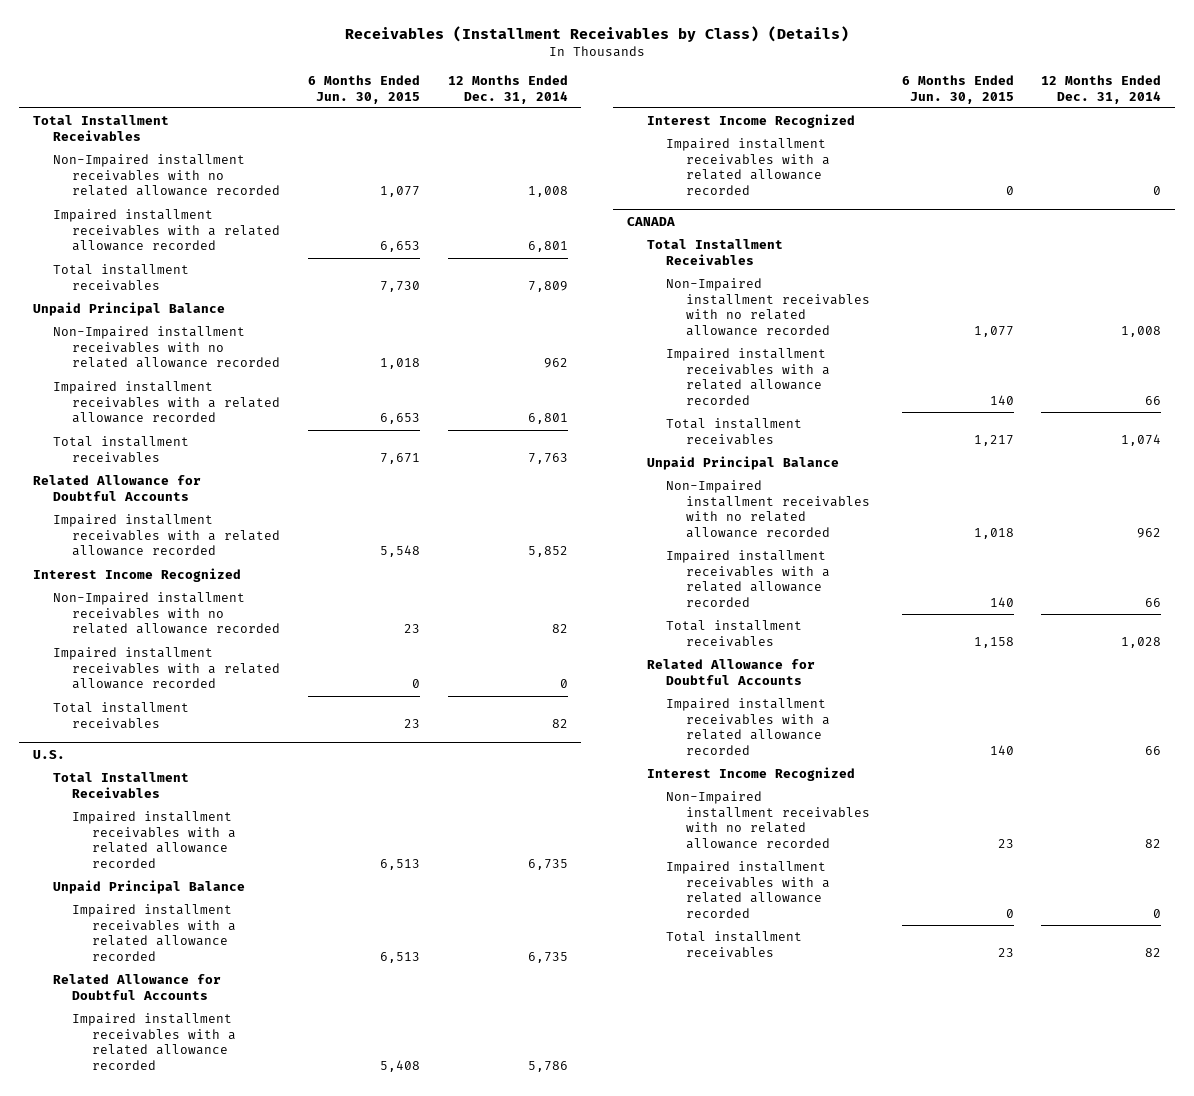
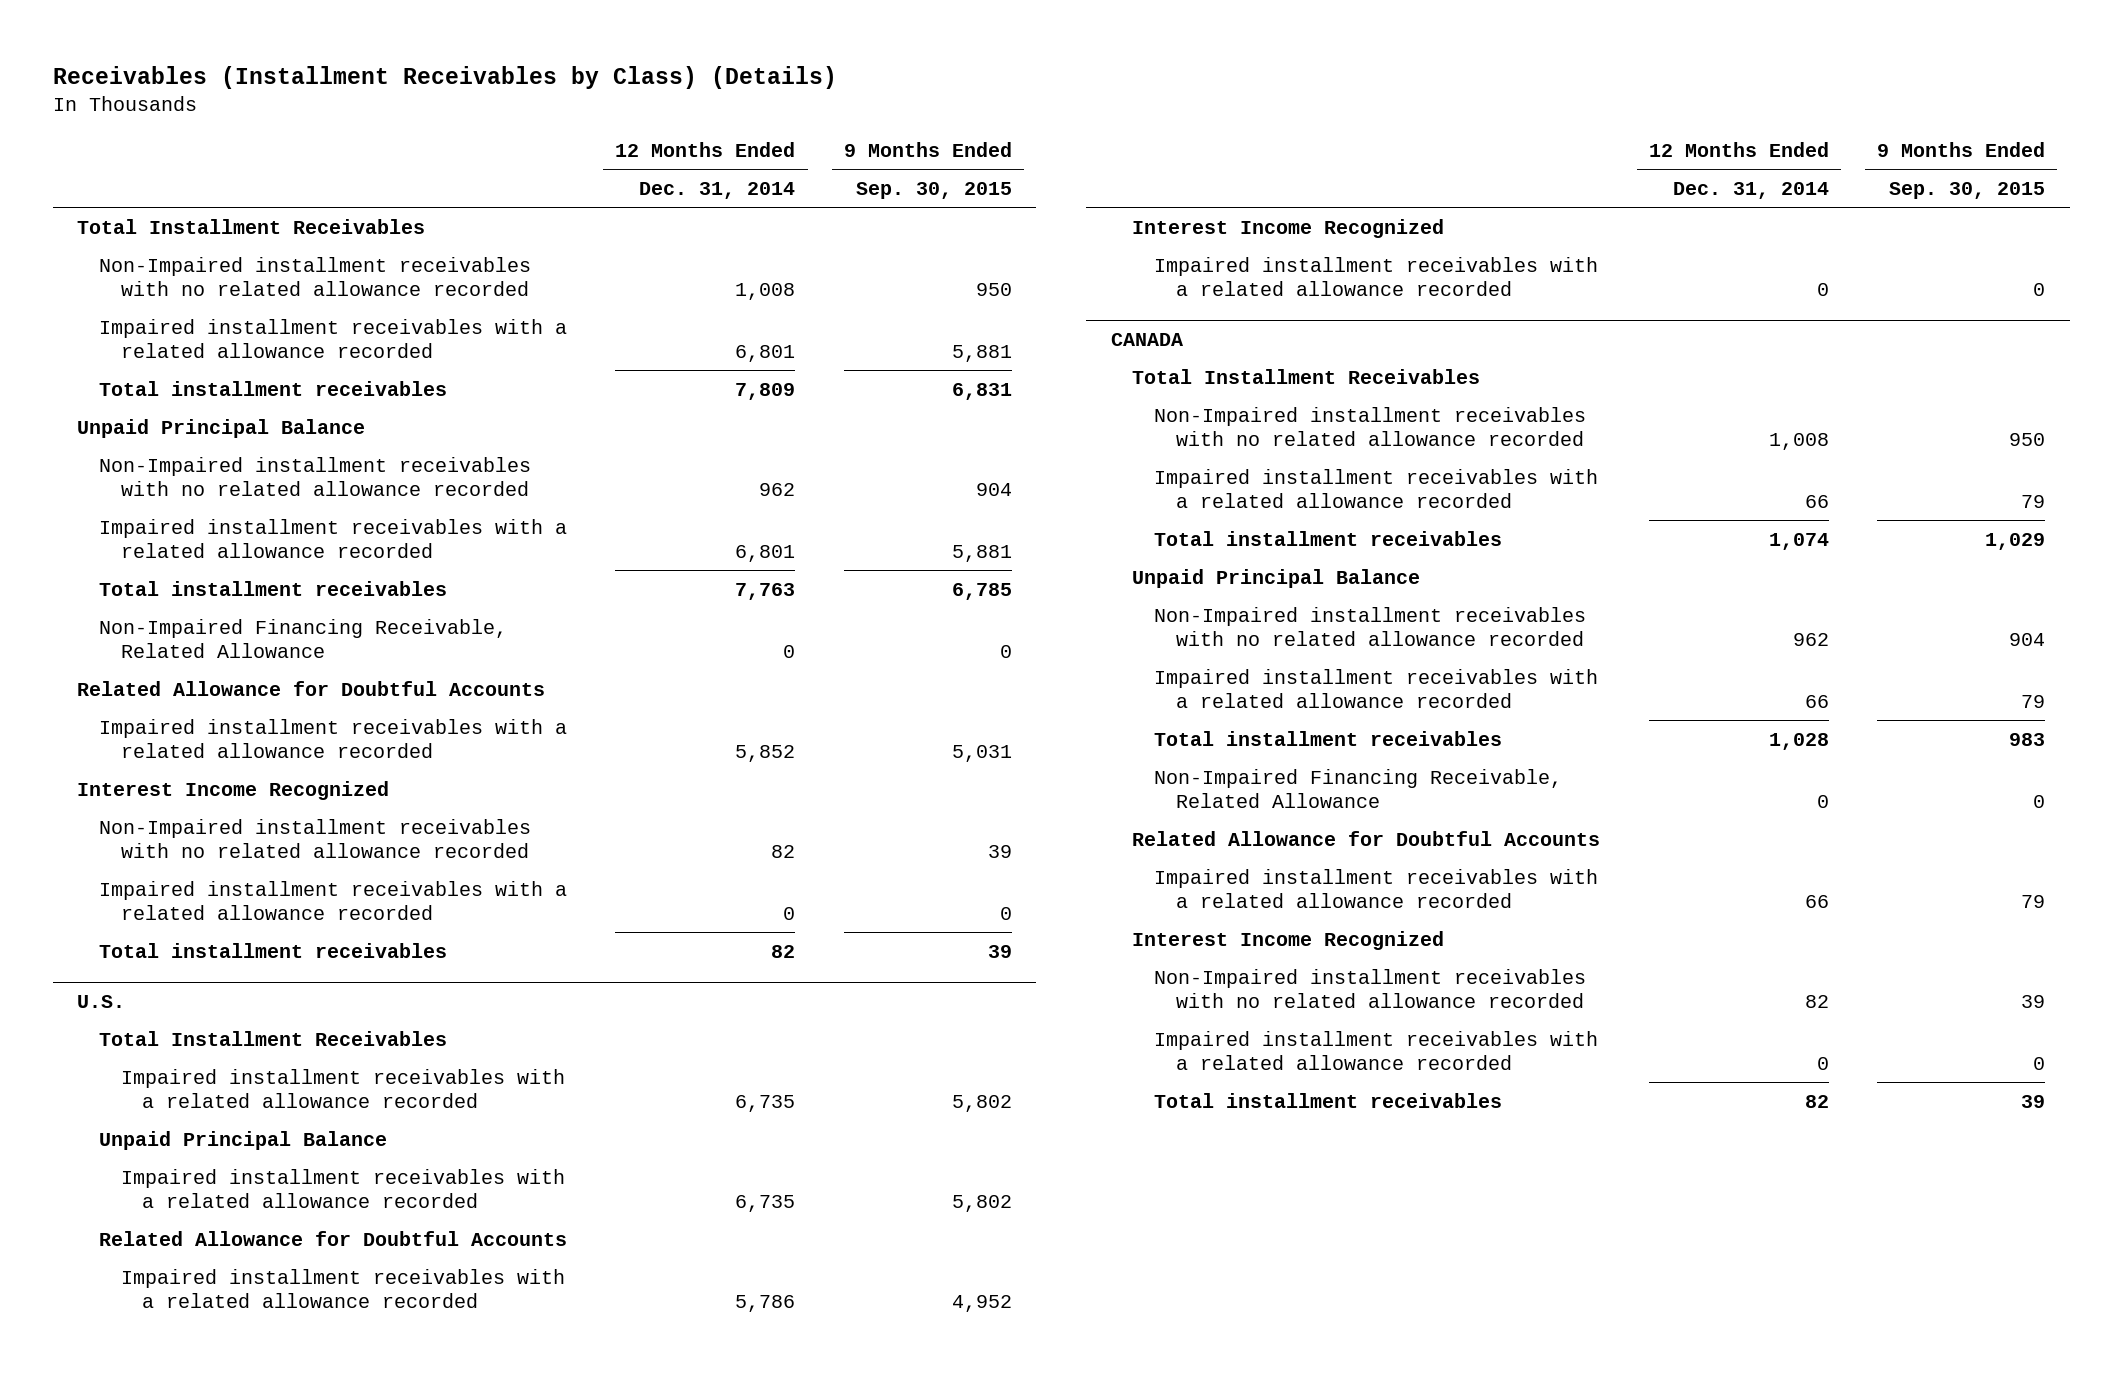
- | 6 Months Ended Jun. 30, 2015 | 12 Months Ended Dec. 31, 2014
+ | 12 Months Ended Dec. 31, 2014 | 9 Months Ended Sep. 30, 2015
+ Non-Impaired Financing Receivable, Related Allowance | 0 | 0
@ CANADA
+ Non-Impaired Financing Receivable, Related Allowance | 0 | 0

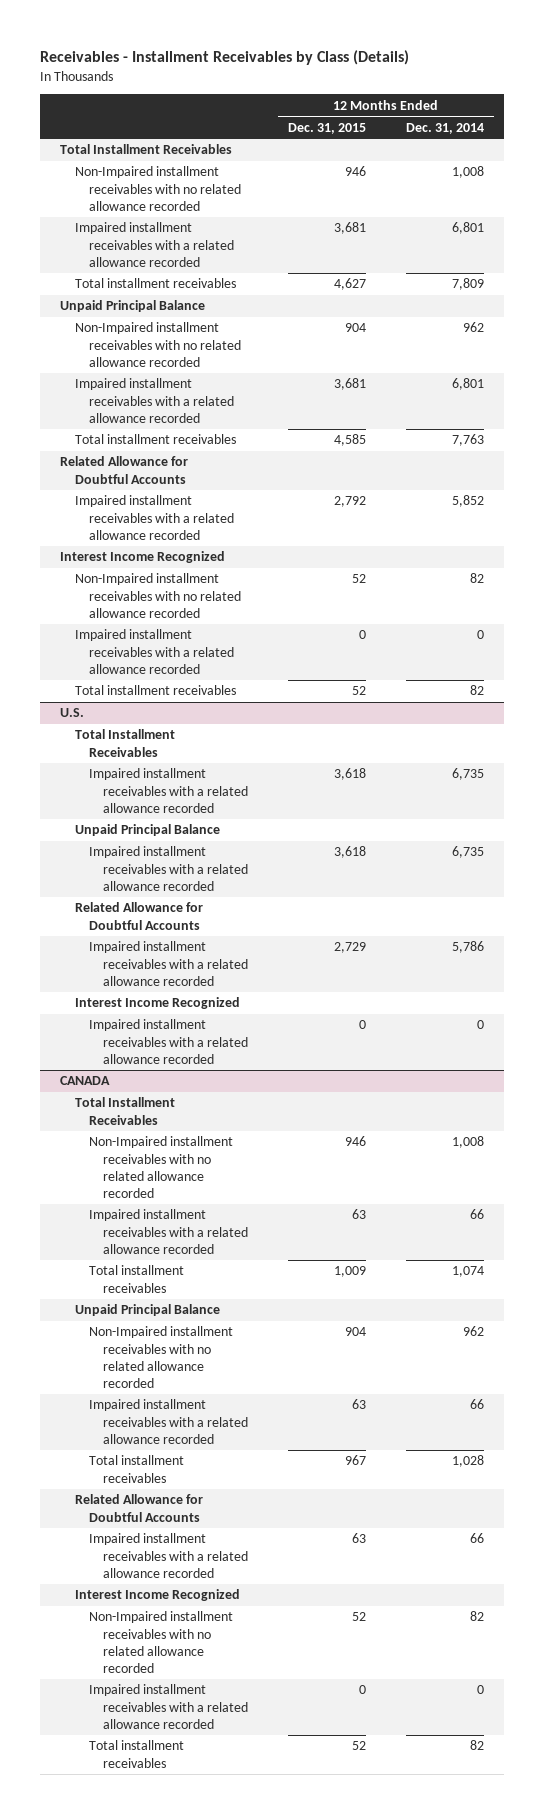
- Receivables (Installment Receivables by Class) (Details)
+ Receivables - Installment Receivables by Class (Details)
- | 12 Months Ended Dec. 31, 2014 | 9 Months Ended Sep. 30, 2015
+ | 12 Months Ended Dec. 31, 2015 | 12 Months Ended Dec. 31, 2014
- Non-Impaired Financing Receivable, Related Allowance | 0 | 0
@ CANADA
- Non-Impaired Financing Receivable, Related Allowance | 0 | 0

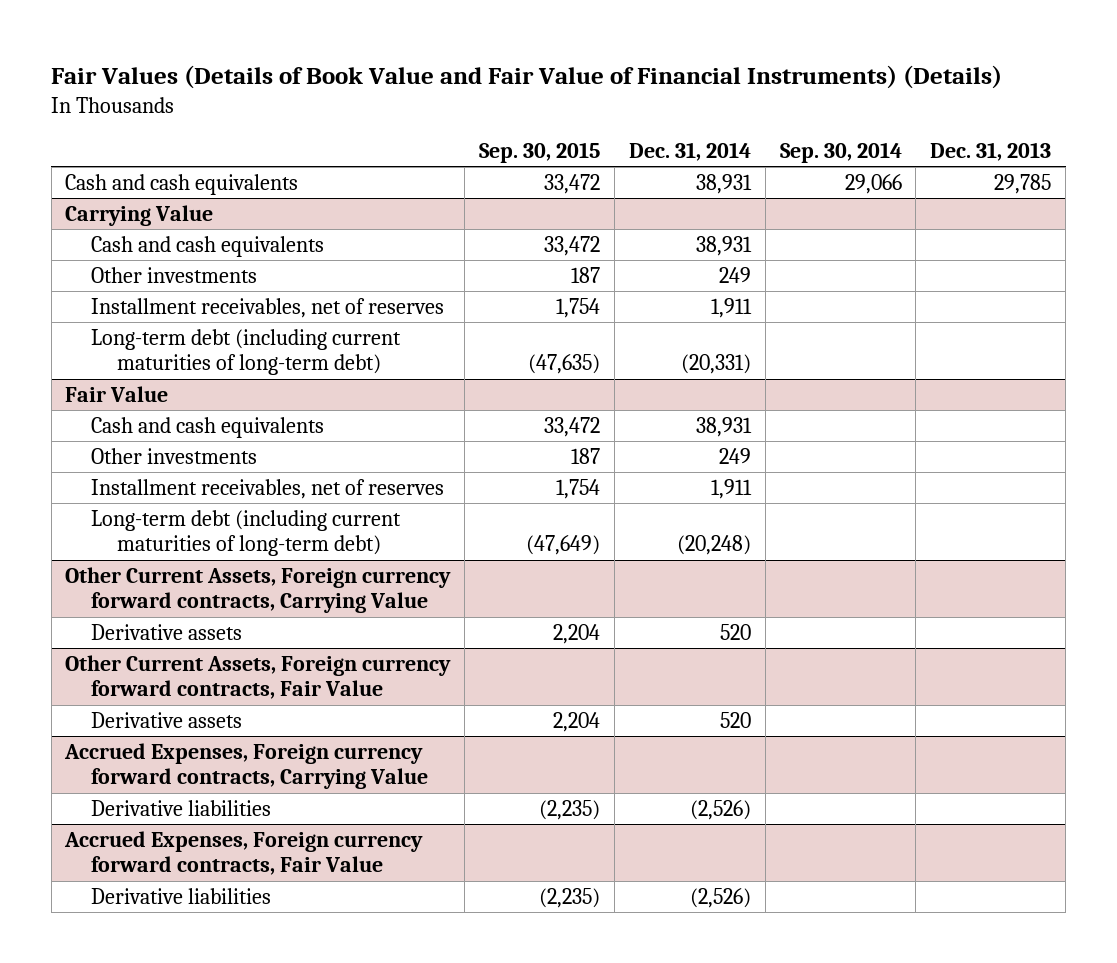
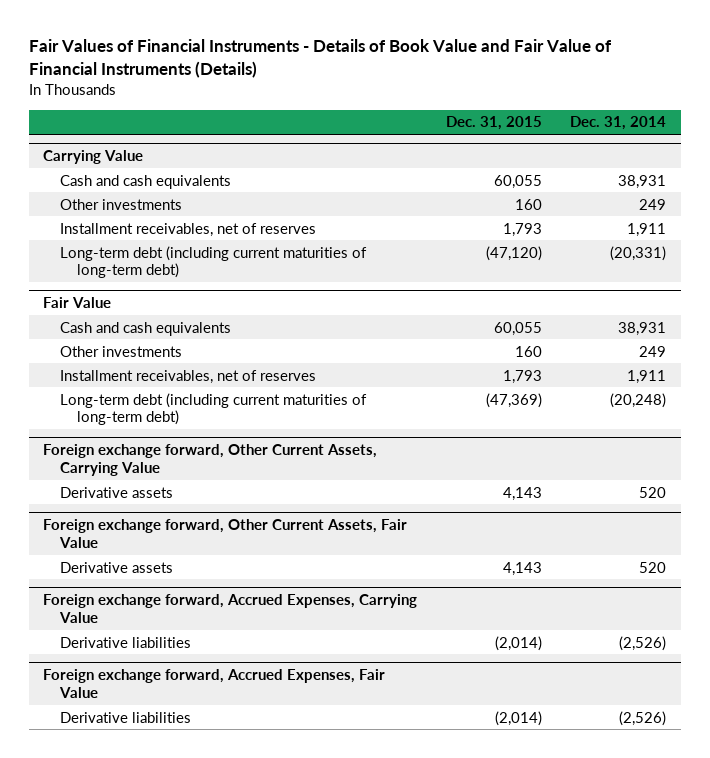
- Fair Values (Details of Book Value and Fair Value of Financial Instruments) (Details)
+ Fair Values of Financial Instruments - Details of Book Value and Fair Value of Financial Instruments (Details)
- | Sep. 30, 2015 | Dec. 31, 2014 | Sep. 30, 2014 | Dec. 31, 2013
+ | Dec. 31, 2015 | Dec. 31, 2014
- Cash and cash equivalents | 33,472 | 38,931 | 29,066 | 29,785
- Other Current Assets, Foreign currency forward contracts, Carrying Value
+ Foreign exchange forward, Other Current Assets, Carrying Value
- Other Current Assets, Foreign currency forward contracts, Fair Value
+ Foreign exchange forward, Other Current Assets, Fair Value
- Accrued Expenses, Foreign currency forward contracts, Carrying Value
+ Foreign exchange forward, Accrued Expenses, Carrying Value
- Accrued Expenses, Foreign currency forward contracts, Fair Value
+ Foreign exchange forward, Accrued Expenses, Fair Value

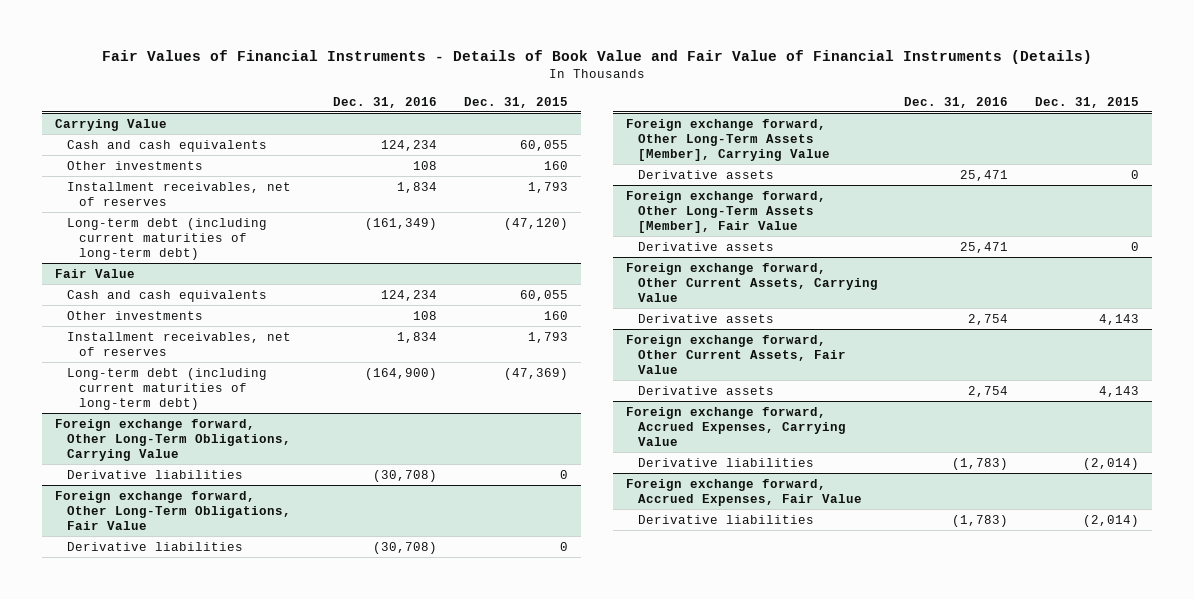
- | Dec. 31, 2015 | Dec. 31, 2014
+ | Dec. 31, 2016 | Dec. 31, 2015
+ Foreign exchange forward, Other Long-Term Obligations, Carrying Value
+ Derivative liabilities | (30,708) | 0
+ Foreign exchange forward, Other Long-Term Obligations, Fair Value
+ Derivative liabilities | (30,708) | 0
+ Foreign exchange forward, Other Long-Term Assets [Member], Carrying Value
+ Derivative assets | 25,471 | 0
+ Foreign exchange forward, Other Long-Term Assets [Member], Fair Value
+ Derivative assets | 25,471 | 0

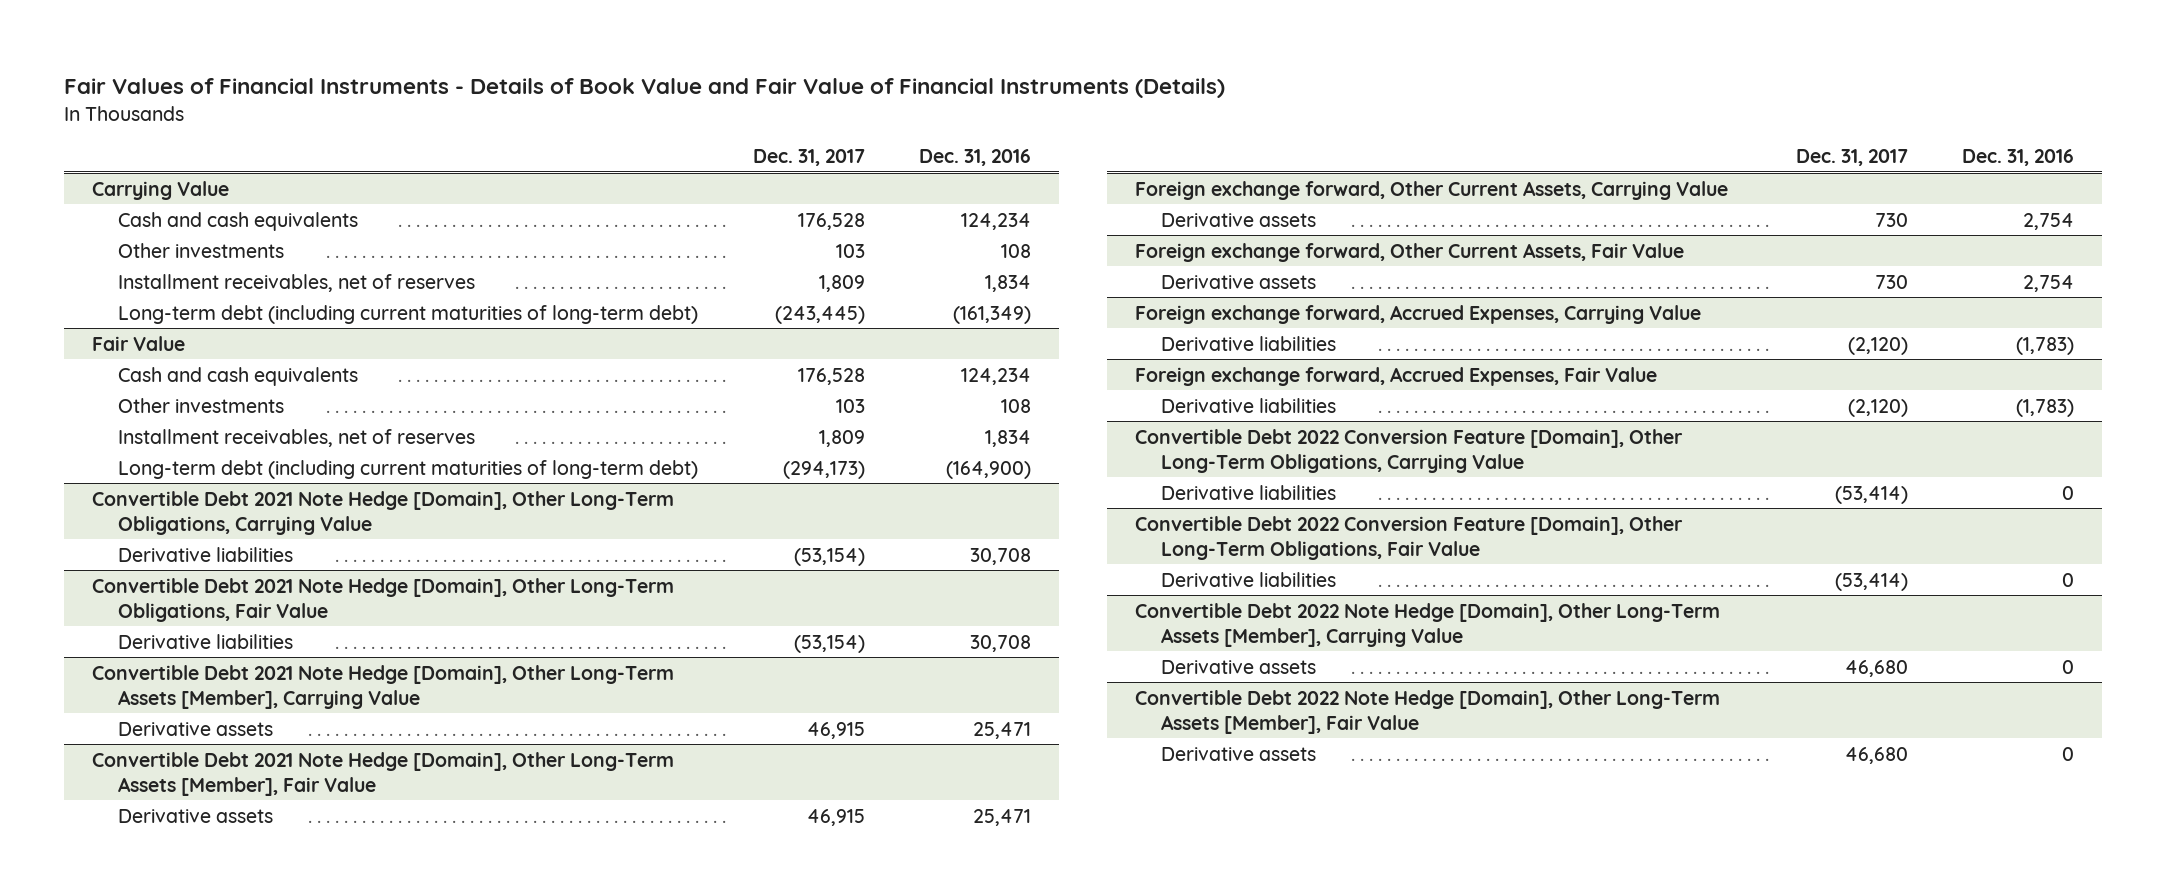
- | Dec. 31, 2016 | Dec. 31, 2015
+ | Dec. 31, 2017 | Dec. 31, 2016
- Foreign exchange forward, Other Long-Term Obligations, Carrying Value
- Derivative liabilities | (30,708) | 0
- Foreign exchange forward, Other Long-Term Obligations, Fair Value
- Derivative liabilities | (30,708) | 0
- Foreign exchange forward, Other Long-Term Assets [Member], Carrying Value
+ Convertible Debt 2021 Note Hedge [Domain], Other Long-Term Obligations, Carrying Value
+ Derivative liabilities | (53,154) | 30,708
+ Convertible Debt 2021 Note Hedge [Domain], Other Long-Term Obligations, Fair Value
+ Derivative liabilities | (53,154) | 30,708
+ Convertible Debt 2021 Note Hedge [Domain], Other Long-Term Assets [Member], Carrying Value
- Foreign exchange forward, Other Long-Term Assets [Member], Fair Value
+ Convertible Debt 2021 Note Hedge [Domain], Other Long-Term Assets [Member], Fair Value
+ Convertible Debt 2022 Conversion Feature [Domain], Other Long-Term Obligations, Carrying Value
+ Derivative liabilities | (53,414) | 0
+ Convertible Debt 2022 Conversion Feature [Domain], Other Long-Term Obligations, Fair Value
+ Derivative liabilities | (53,414) | 0
+ Convertible Debt 2022 Note Hedge [Domain], Other Long-Term Assets [Member], Carrying Value
+ Derivative assets | 46,680 | 0
+ Convertible Debt 2022 Note Hedge [Domain], Other Long-Term Assets [Member], Fair Value
+ Derivative assets | 46,680 | 0

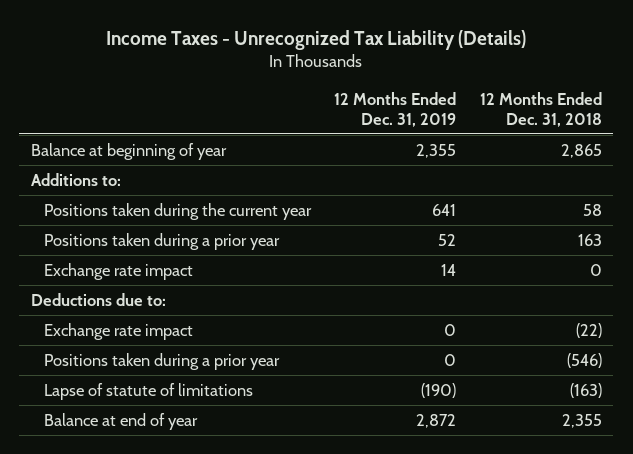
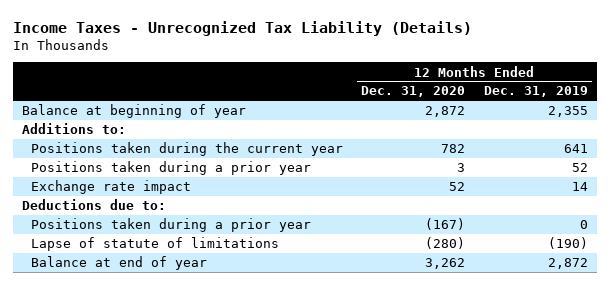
- | 12 Months Ended Dec. 31, 2019 | 12 Months Ended Dec. 31, 2018
+ | 12 Months Ended Dec. 31, 2020 | 12 Months Ended Dec. 31, 2019
- Exchange rate impact | 0 | (22)

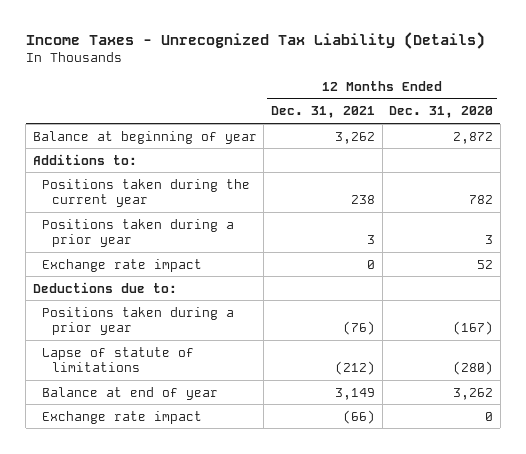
- | 12 Months Ended Dec. 31, 2020 | 12 Months Ended Dec. 31, 2019
+ | 12 Months Ended Dec. 31, 2021 | 12 Months Ended Dec. 31, 2020
+ Exchange rate impact | (66) | 0

